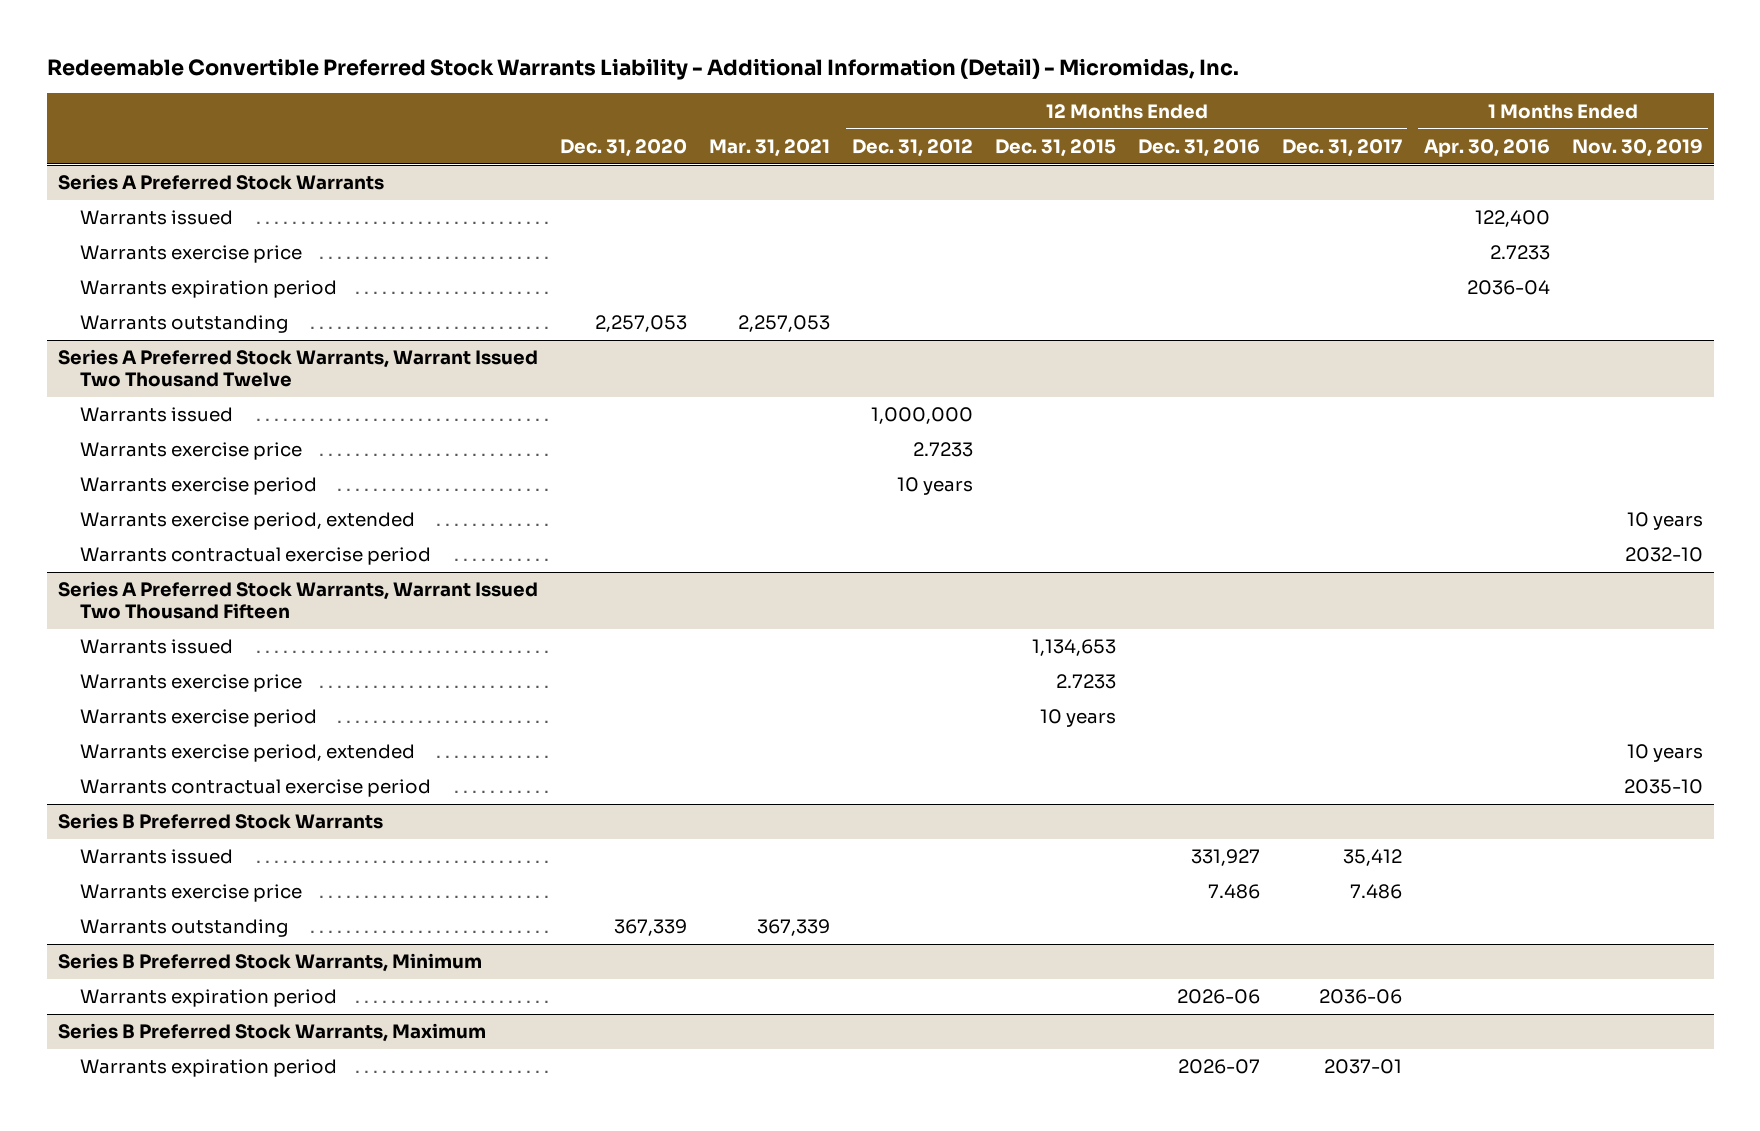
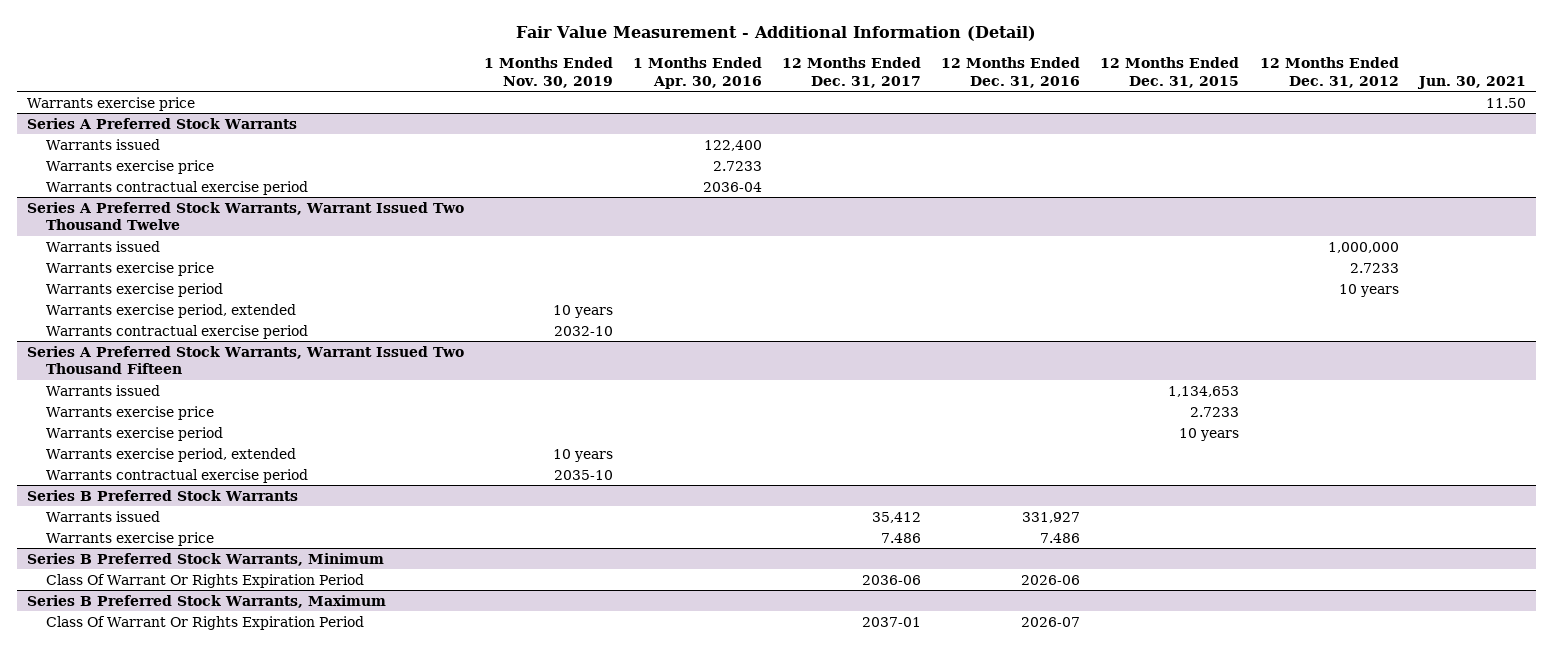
- Redeemable Convertible Preferred Stock Warrants Liability - Additional Information (Detail) - Micromidas, Inc.
+ Fair Value Measurement - Additional Information (Detail)
- | Dec. 31, 2020 | Mar. 31, 2021 | 12 Months Ended Dec. 31, 2012 | 12 Months Ended Dec. 31, 2015 | 12 Months Ended Dec. 31, 2016 | 12 Months Ended Dec. 31, 2017 | 1 Months Ended Apr. 30, 2016 | 1 Months Ended Nov. 30, 2019
+ | 1 Months Ended Nov. 30, 2019 | 1 Months Ended Apr. 30, 2016 | 12 Months Ended Dec. 31, 2017 | 12 Months Ended Dec. 31, 2016 | 12 Months Ended Dec. 31, 2015 | 12 Months Ended Dec. 31, 2012 | Jun. 30, 2021
+ Warrants exercise price | | | | | | | 11.50
@ Series A Preferred Stock Warrants
- Warrants expiration period | | | | | | | 2036-04 |
- Warrants outstanding | 2,257,053 | 2,257,053 | | | | | |
+ Warrants contractual exercise period | | 2036-04 | | | | |
@ Series B Preferred Stock Warrants
- Warrants outstanding | 367,339 | 367,339 | | | | | |
@ Series B Preferred Stock Warrants, Minimum
- Warrants expiration period | | | | | 2026-06 | 2036-06 | |
+ Class Of Warrant Or Rights Expiration Period | | | 2036-06 | 2026-06 | | |
@ Series B Preferred Stock Warrants, Maximum
- Warrants expiration period | | | | | 2026-07 | 2037-01 | |
+ Class Of Warrant Or Rights Expiration Period | | | 2037-01 | 2026-07 | | |

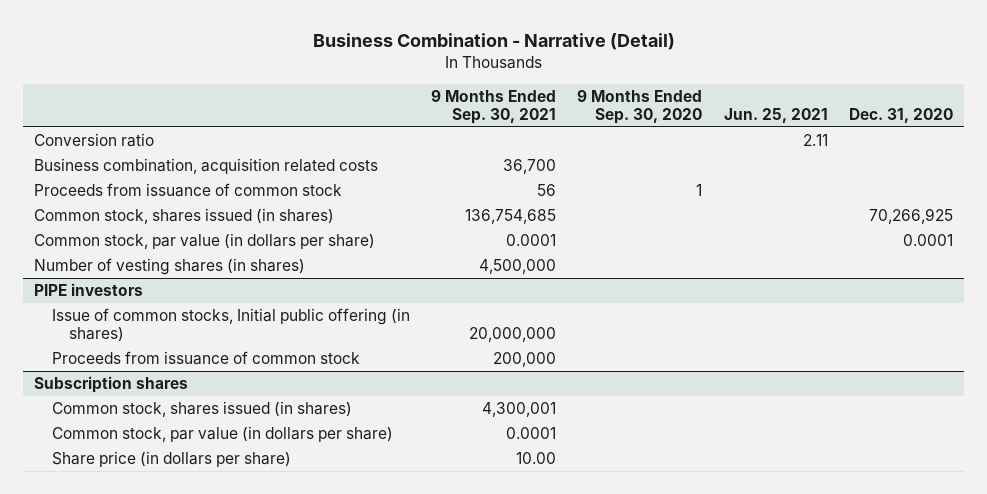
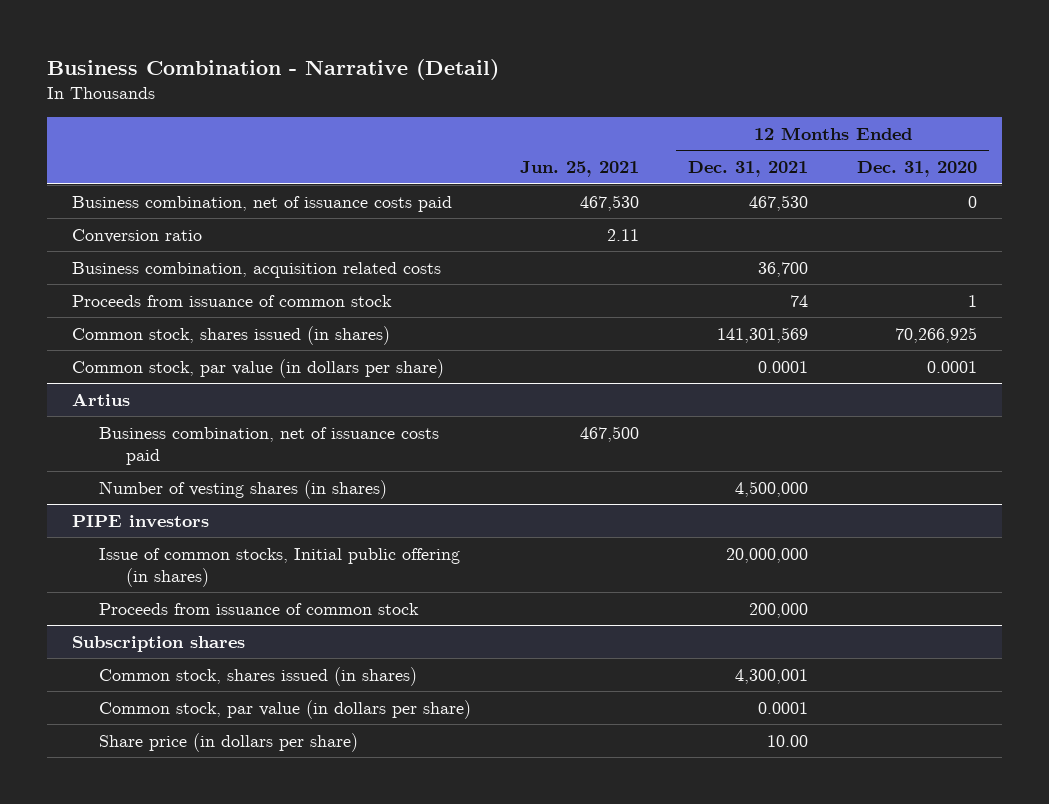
- | 9 Months Ended Sep. 30, 2021 | 9 Months Ended Sep. 30, 2020 | Jun. 25, 2021 | Dec. 31, 2020
+ | Jun. 25, 2021 | 12 Months Ended Dec. 31, 2021 | 12 Months Ended Dec. 31, 2020
+ Business combination, net of issuance costs paid | 467,530 | 467,530 | 0
- Number of vesting shares (in shares) | 4,500,000 | | |
+ Artius
+ Business combination, net of issuance costs paid | 467,500 | |
+ Number of vesting shares (in shares) | | 4,500,000 |

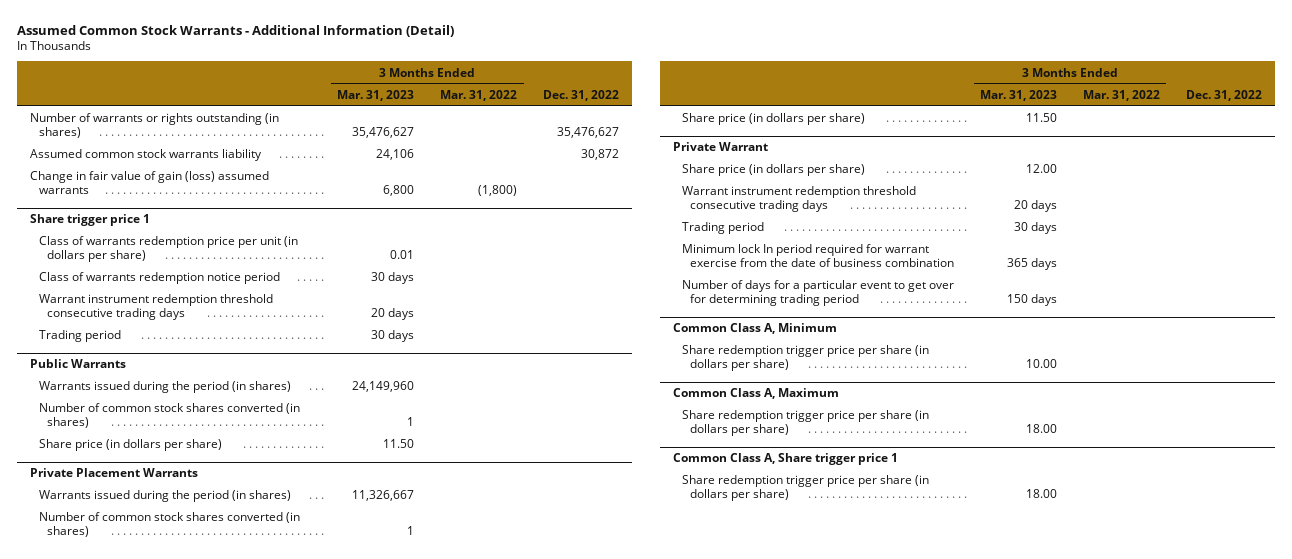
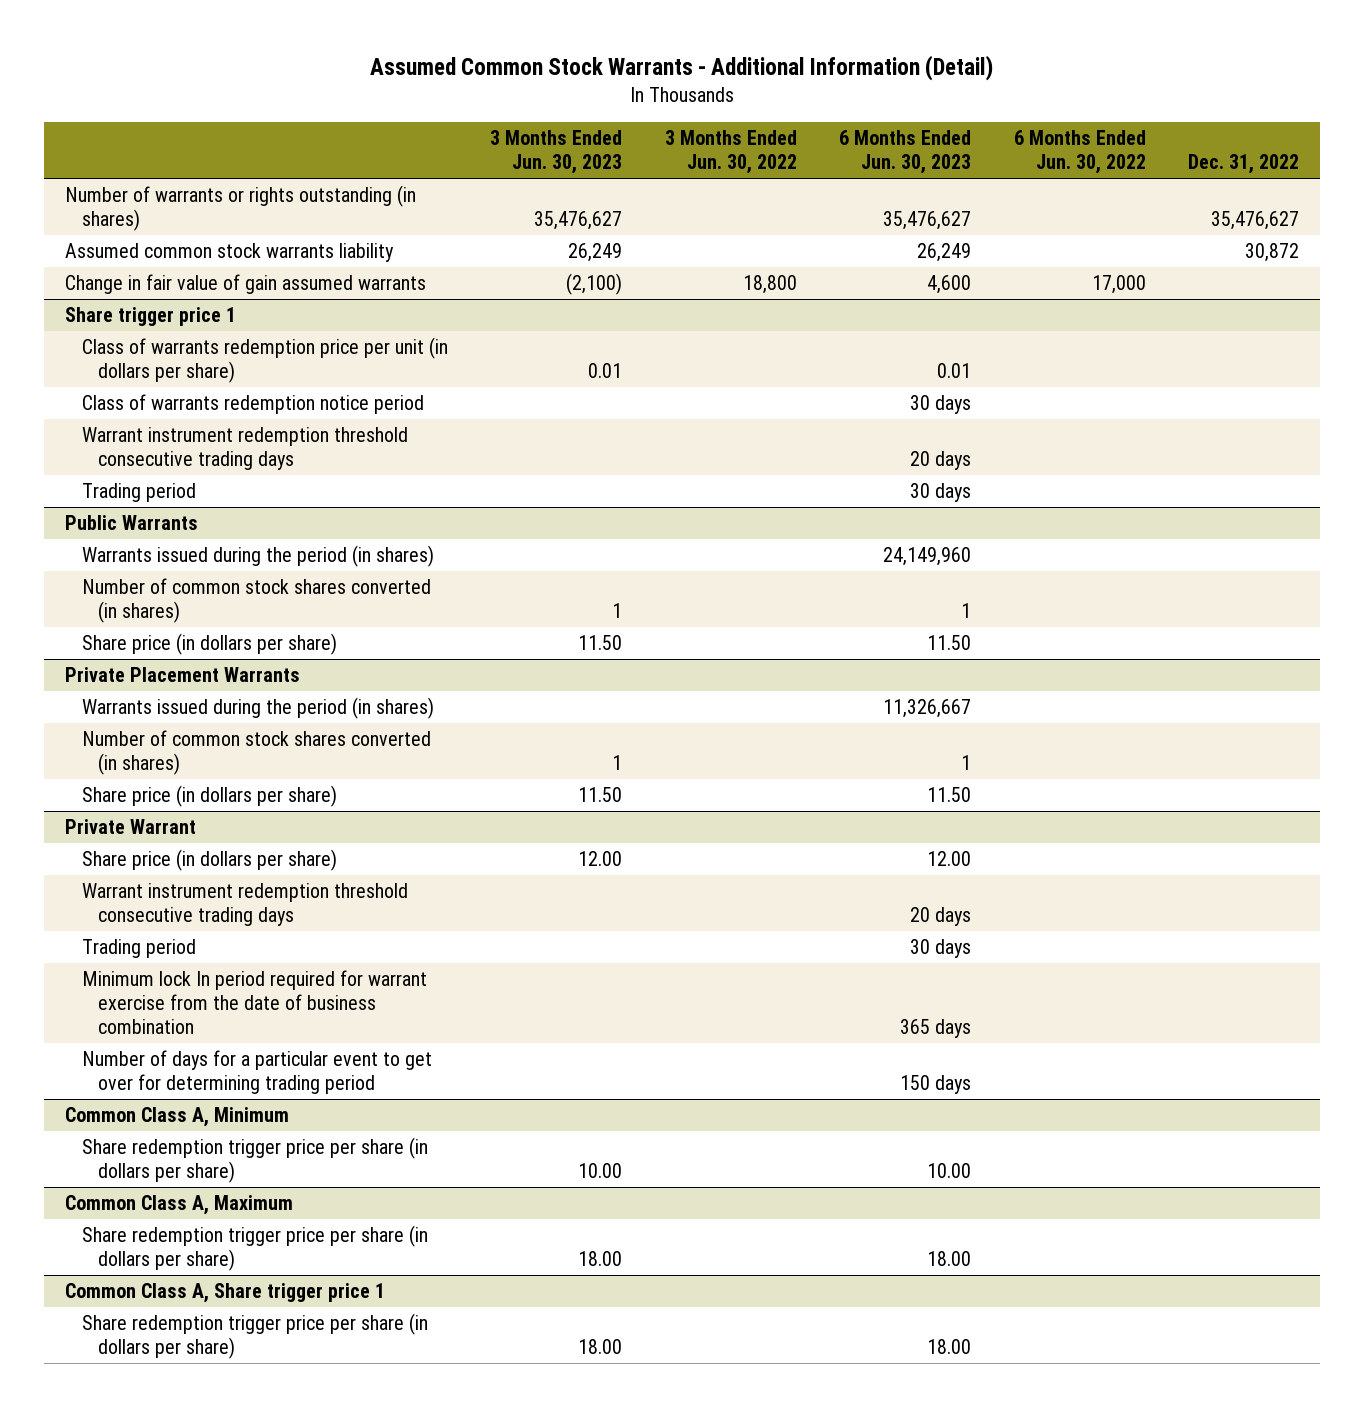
- | 3 Months Ended Mar. 31, 2023 | 3 Months Ended Mar. 31, 2022 | Dec. 31, 2022
+ | 3 Months Ended Jun. 30, 2023 | 3 Months Ended Jun. 30, 2022 | 6 Months Ended Jun. 30, 2023 | 6 Months Ended Jun. 30, 2022 | Dec. 31, 2022
- Change in fair value of gain (loss) assumed warrants | 6,800 | (1,800) |
+ Change in fair value of gain assumed warrants | (2,100) | 18,800 | 4,600 | 17,000 |

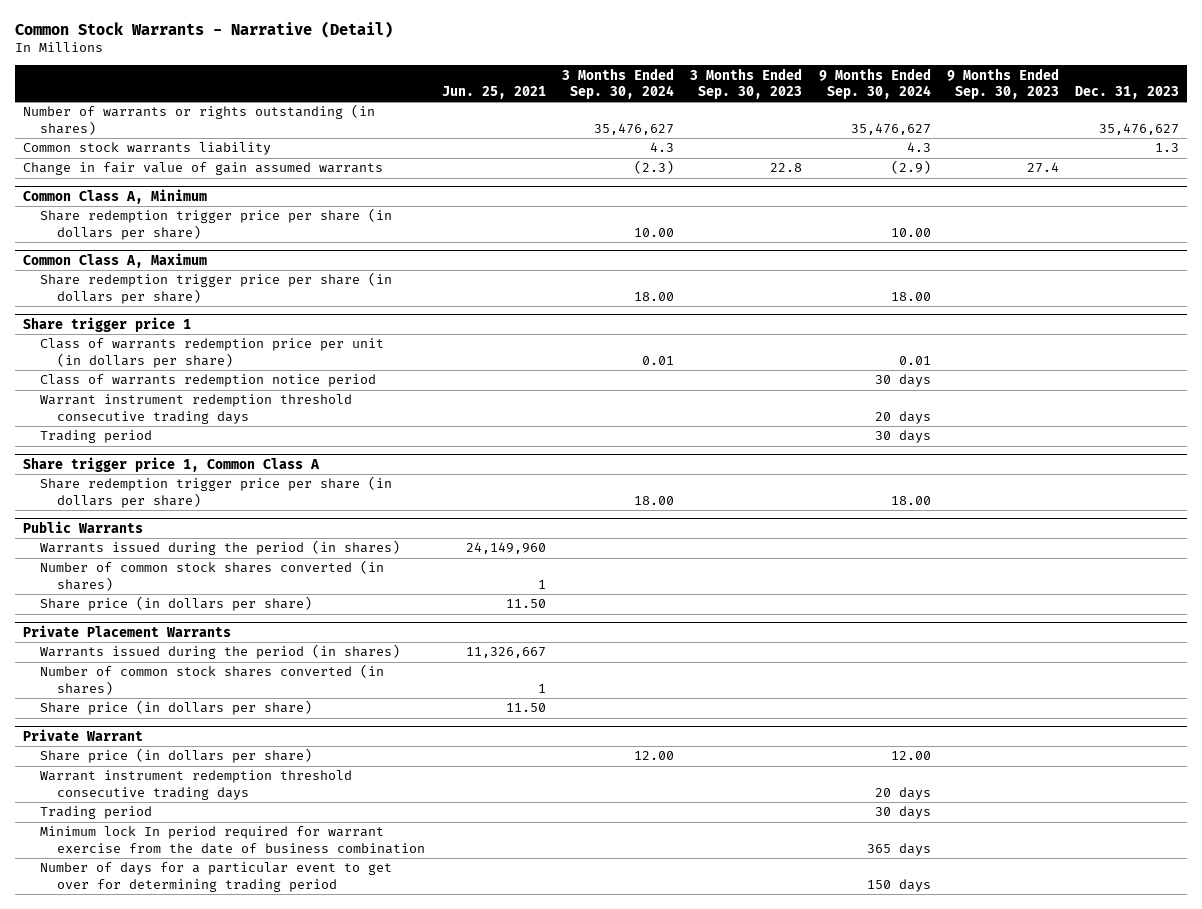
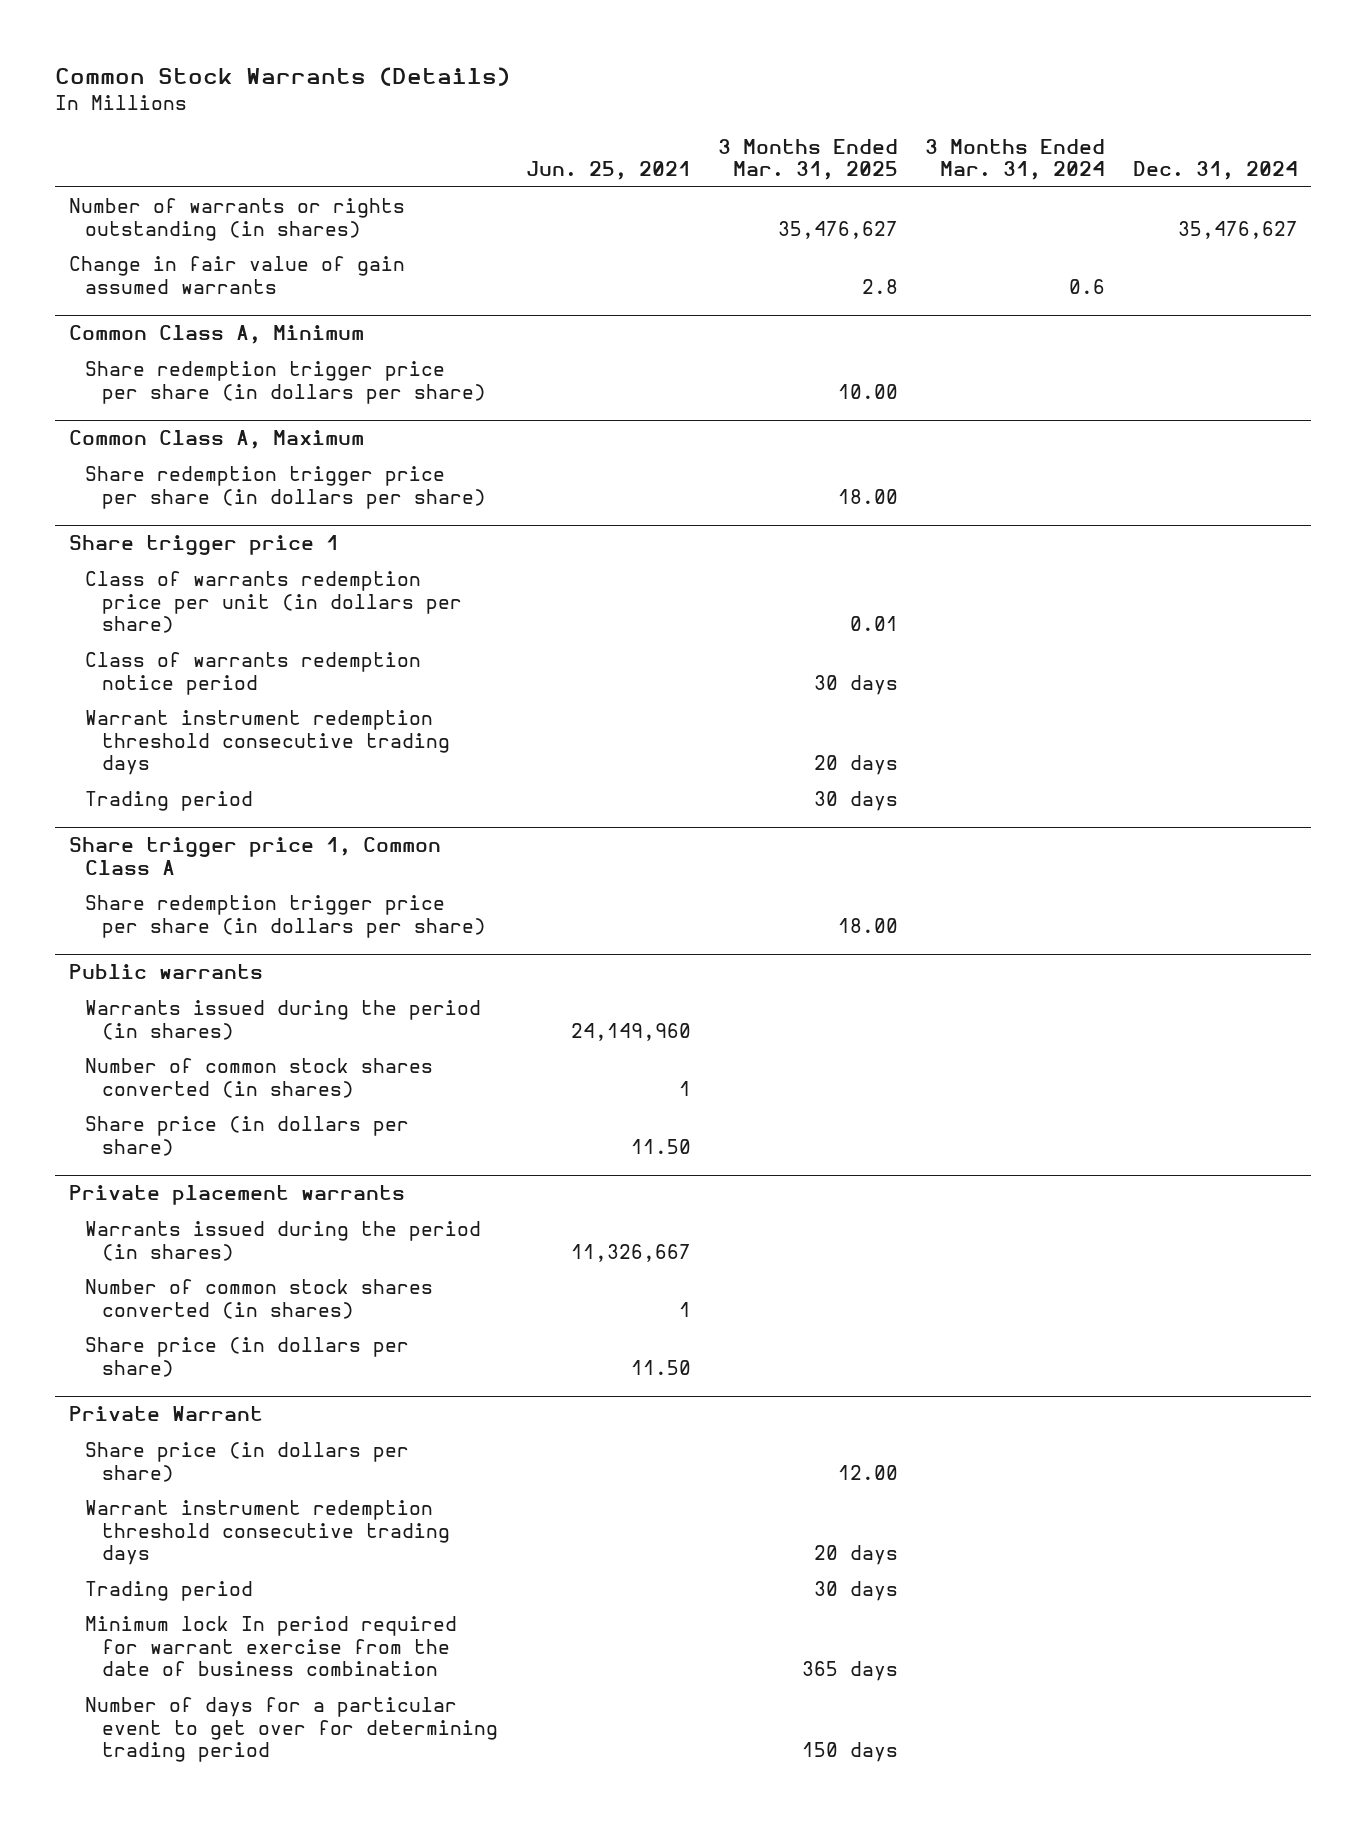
- Common Stock Warrants - Narrative (Detail)
+ Common Stock Warrants (Details)
- | Jun. 25, 2021 | 3 Months Ended Sep. 30, 2024 | 3 Months Ended Sep. 30, 2023 | 9 Months Ended Sep. 30, 2024 | 9 Months Ended Sep. 30, 2023 | Dec. 31, 2023
+ | Jun. 25, 2021 | 3 Months Ended Mar. 31, 2025 | 3 Months Ended Mar. 31, 2024 | Dec. 31, 2024
- Common stock warrants liability | | 4.3 | | 4.3 | | 1.3
- Public Warrants
+ Public warrants
- Private Placement Warrants
+ Private placement warrants

